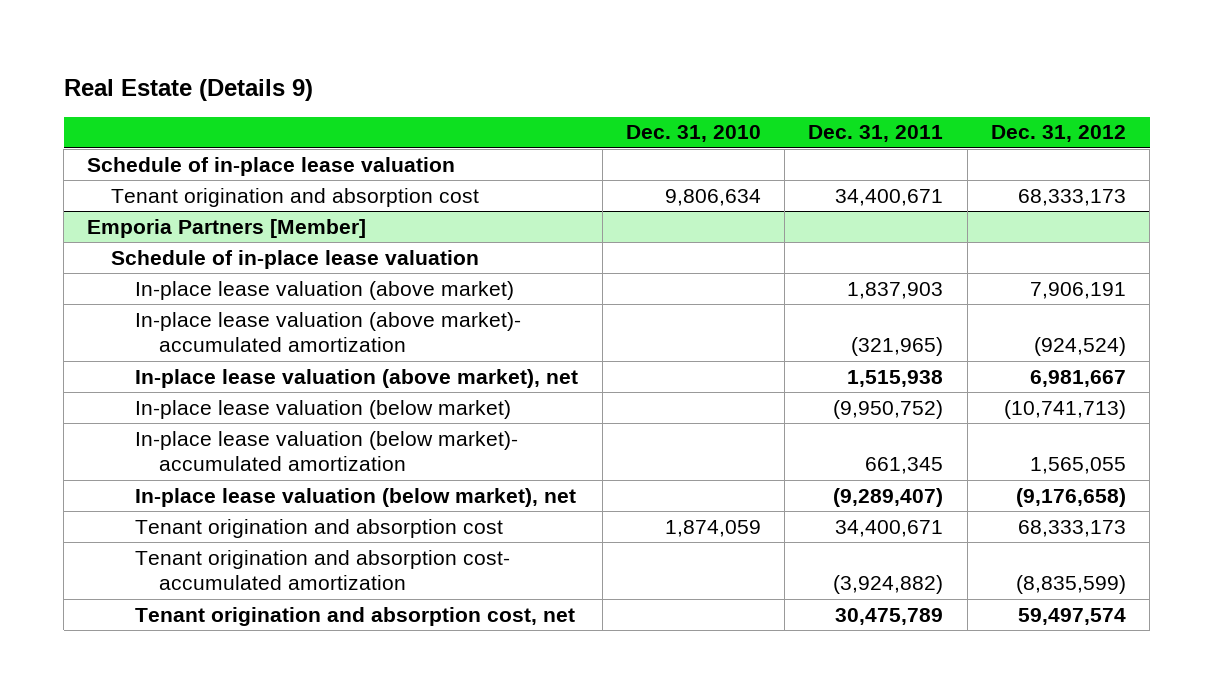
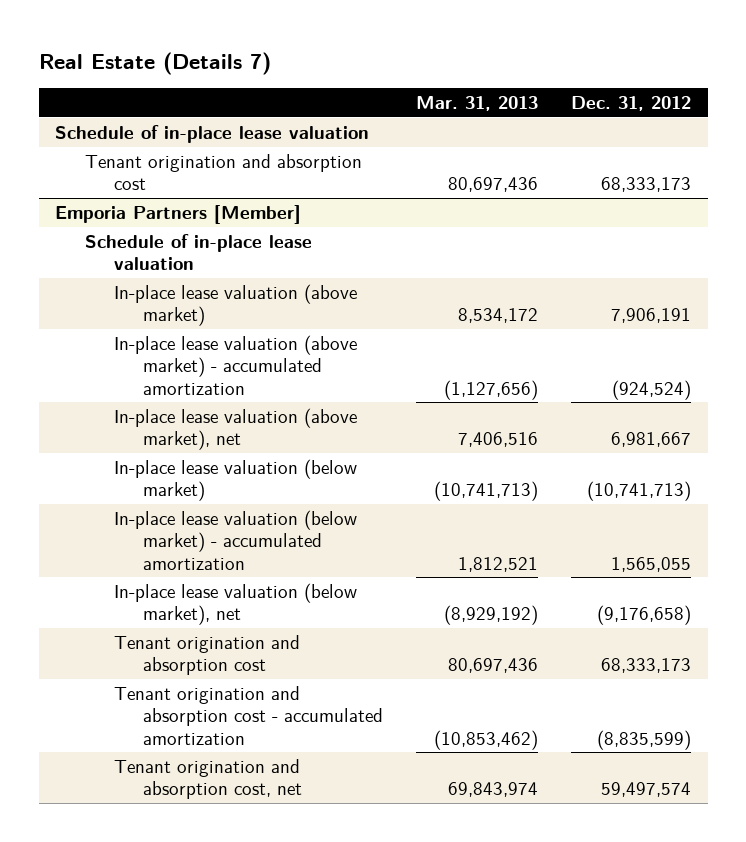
- Real Estate (Details 9)
+ Real Estate (Details 7)
- | Dec. 31, 2010 | Dec. 31, 2011 | Dec. 31, 2012
+ | Mar. 31, 2013 | Dec. 31, 2012
@ Emporia Partners [Member]
- In-place lease valuation (above market)- accumulated amortization | | (321,965) | (924,524)
+ In-place lease valuation (above market) - accumulated amortization | (1,127,656) | (924,524)
- In-place lease valuation (below market)- accumulated amortization | | 661,345 | 1,565,055
+ In-place lease valuation (below market) - accumulated amortization | 1,812,521 | 1,565,055
- Tenant origination and absorption cost- accumulated amortization | | (3,924,882) | (8,835,599)
+ Tenant origination and absorption cost - accumulated amortization | (10,853,462) | (8,835,599)

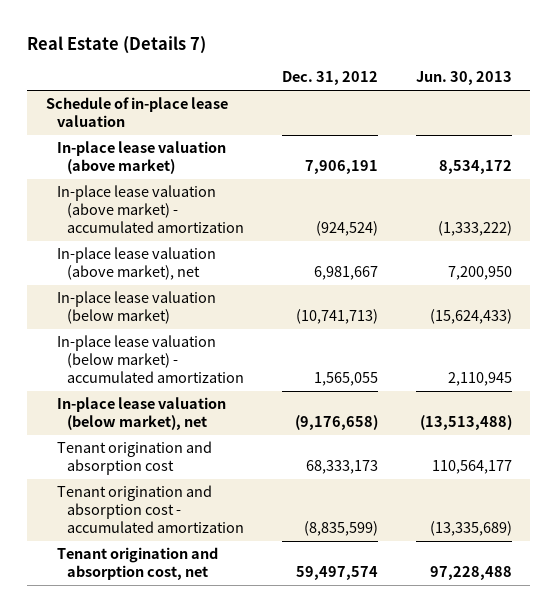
- | Mar. 31, 2013 | Dec. 31, 2012
+ | Dec. 31, 2012 | Jun. 30, 2013
- Tenant origination and absorption cost | 80,697,436 | 68,333,173
- Emporia Partners [Member]
- Schedule of in-place lease valuation

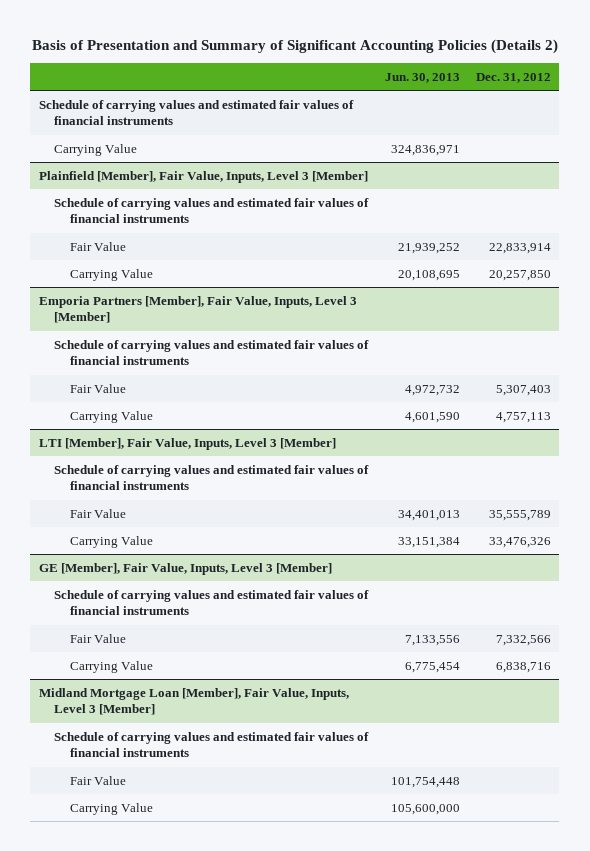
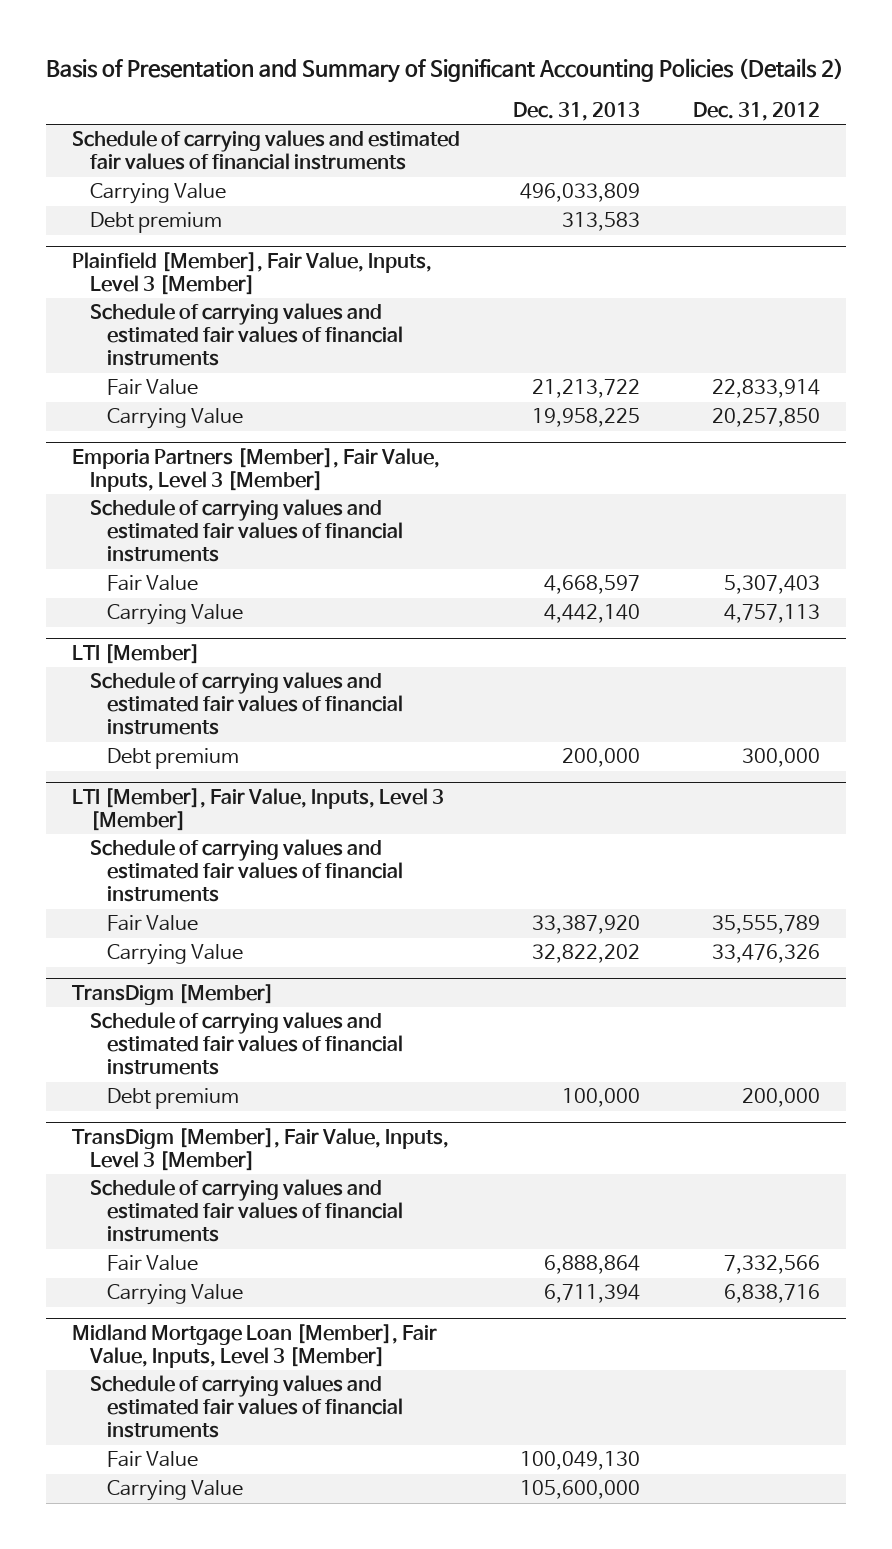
- | Jun. 30, 2013 | Dec. 31, 2012
+ | Dec. 31, 2013 | Dec. 31, 2012
+ Debt premium | 313,583 |
+ LTI [Member]
+ Schedule of carrying values and estimated fair values of financial instruments
+ Debt premium | 200,000 | 300,000
- GE [Member], Fair Value, Inputs, Level 3 [Member]
+ TransDigm [Member]
+ Debt premium | 100,000 | 200,000
+ TransDigm [Member], Fair Value, Inputs, Level 3 [Member]
+ Schedule of carrying values and estimated fair values of financial instruments

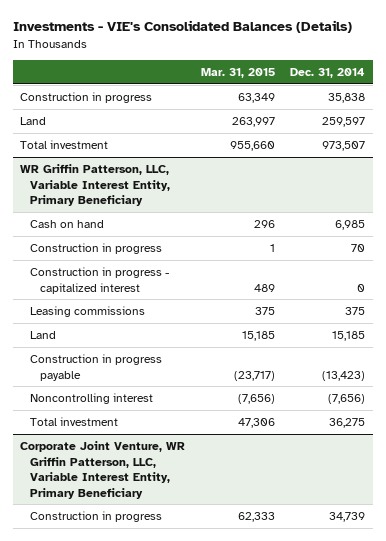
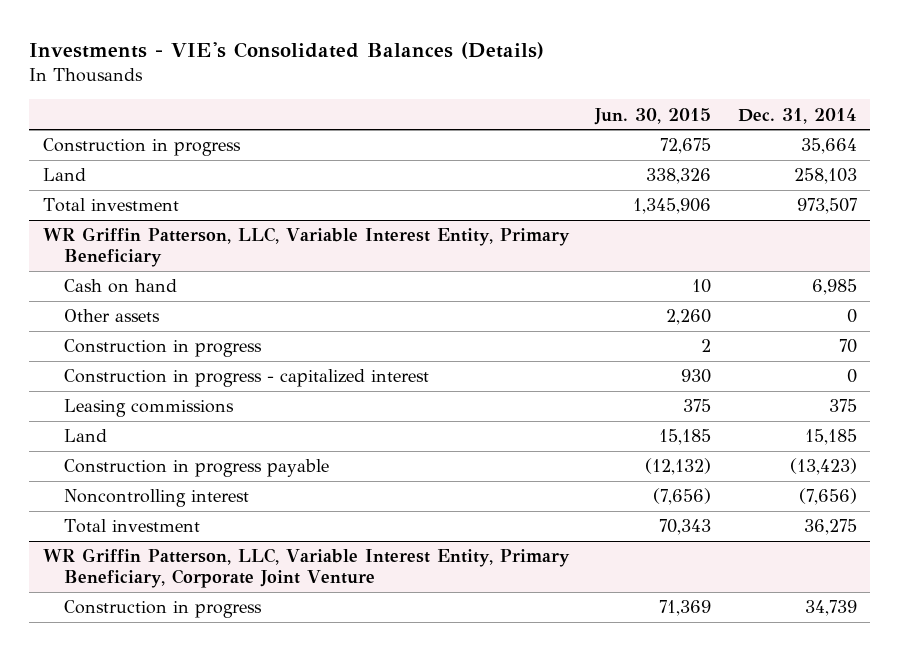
- | Mar. 31, 2015 | Dec. 31, 2014
+ | Jun. 30, 2015 | Dec. 31, 2014
- Construction in progress | 63,349 | 35,838
- Land | 263,997 | 259,597
+ Construction in progress | 72,675 | 35,664
+ Land | 338,326 | 258,103
@ WR Griffin Patterson, LLC, Variable Interest Entity, Primary Beneficiary
+ Other assets | 2,260 | 0
- Corporate Joint Venture, WR Griffin Patterson, LLC, Variable Interest Entity, Primary Beneficiary
+ WR Griffin Patterson, LLC, Variable Interest Entity, Primary Beneficiary, Corporate Joint Venture

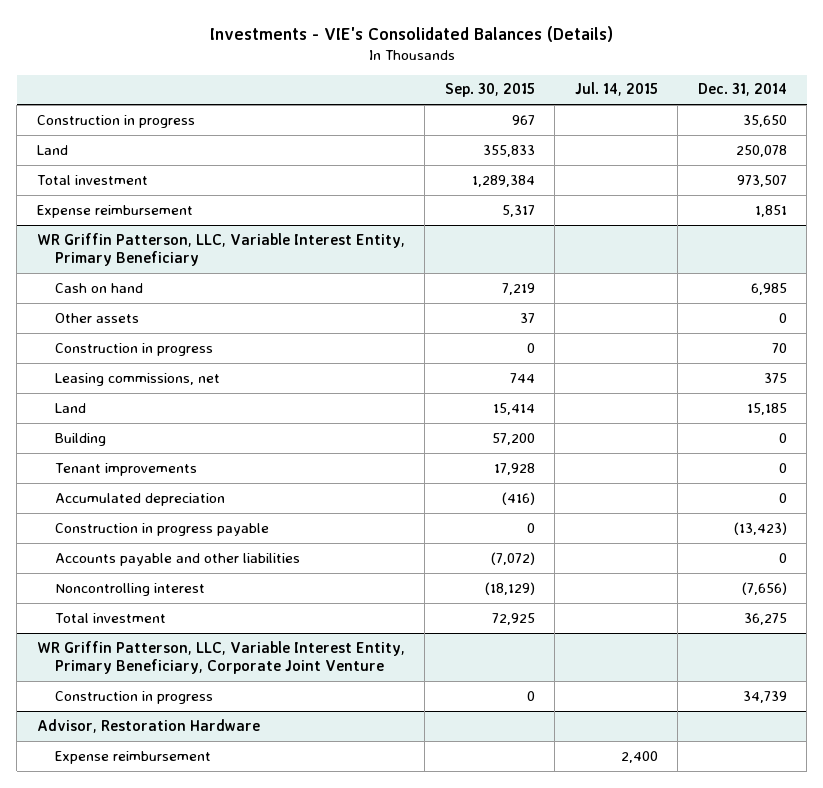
- | Jun. 30, 2015 | Dec. 31, 2014
+ | Sep. 30, 2015 | Jul. 14, 2015 | Dec. 31, 2014
- Construction in progress | 72,675 | 35,664
- Land | 338,326 | 258,103
+ Construction in progress | 967 | | 35,650
+ Land | 355,833 | | 250,078
+ Expense reimbursement | 5,317 | | 1,851
@ WR Griffin Patterson, LLC, Variable Interest Entity, Primary Beneficiary
- Construction in progress - capitalized interest | 930 | 0
- Leasing commissions | 375 | 375
+ Leasing commissions, net | 744 | | 375
+ Building | 57,200 | | 0
+ Tenant improvements | 17,928 | | 0
+ Accumulated depreciation | (416) | | 0
+ Accounts payable and other liabilities | (7,072) | | 0
+ Advisor, Restoration Hardware
+ Expense reimbursement | | 2,400 |

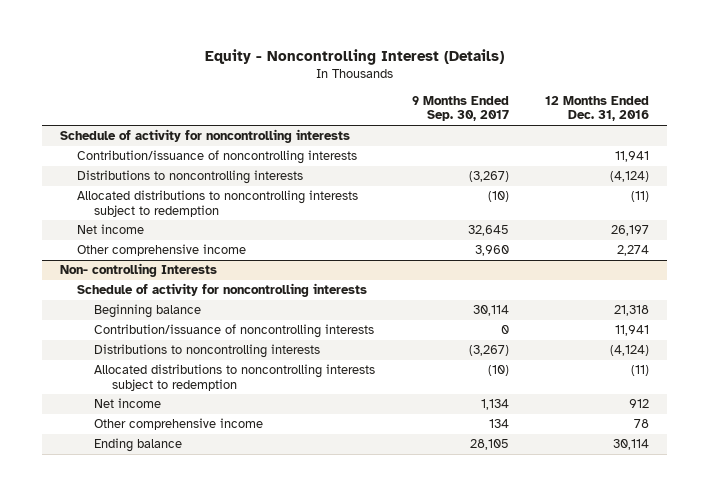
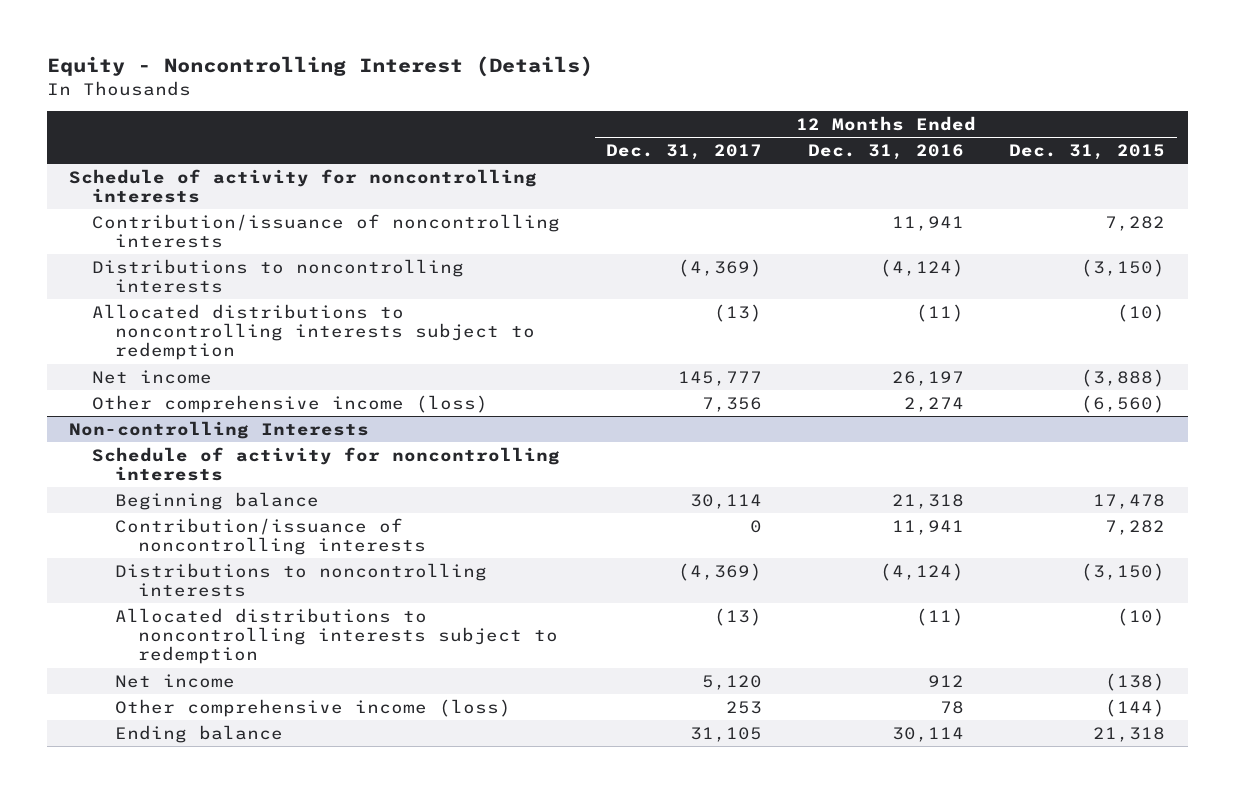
- | 9 Months Ended Sep. 30, 2017 | 12 Months Ended Dec. 31, 2016
+ | 12 Months Ended Dec. 31, 2017 | 12 Months Ended Dec. 31, 2016 | 12 Months Ended Dec. 31, 2015
- Other comprehensive income | 3,960 | 2,274
- Non- controlling Interests
+ Other comprehensive income (loss) | 7,356 | 2,274 | (6,560)
+ Non-controlling Interests
- Other comprehensive income | 134 | 78
+ Other comprehensive income (loss) | 253 | 78 | (144)

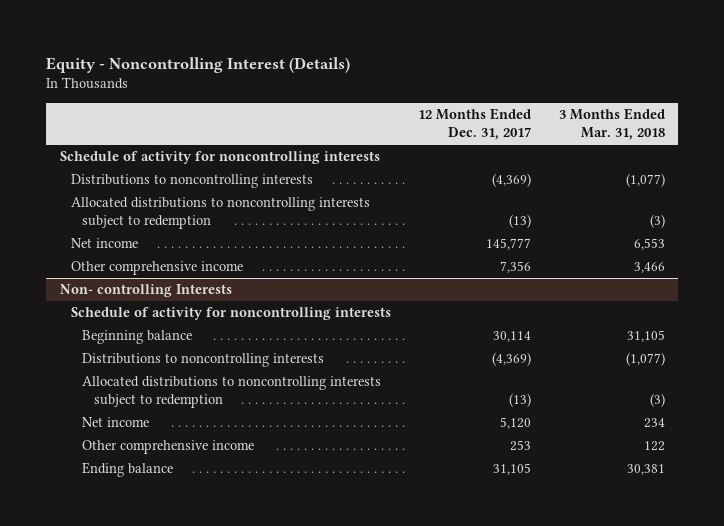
- | 12 Months Ended Dec. 31, 2017 | 12 Months Ended Dec. 31, 2016 | 12 Months Ended Dec. 31, 2015
+ | 12 Months Ended Dec. 31, 2017 | 3 Months Ended Mar. 31, 2018
- Contribution/issuance of noncontrolling interests | | 11,941 | 7,282
- Other comprehensive income (loss) | 7,356 | 2,274 | (6,560)
- Non-controlling Interests
+ Other comprehensive income | 7,356 | 3,466
+ Non- controlling Interests
- Contribution/issuance of noncontrolling interests | 0 | 11,941 | 7,282
- Other comprehensive income (loss) | 253 | 78 | (144)
+ Other comprehensive income | 253 | 122

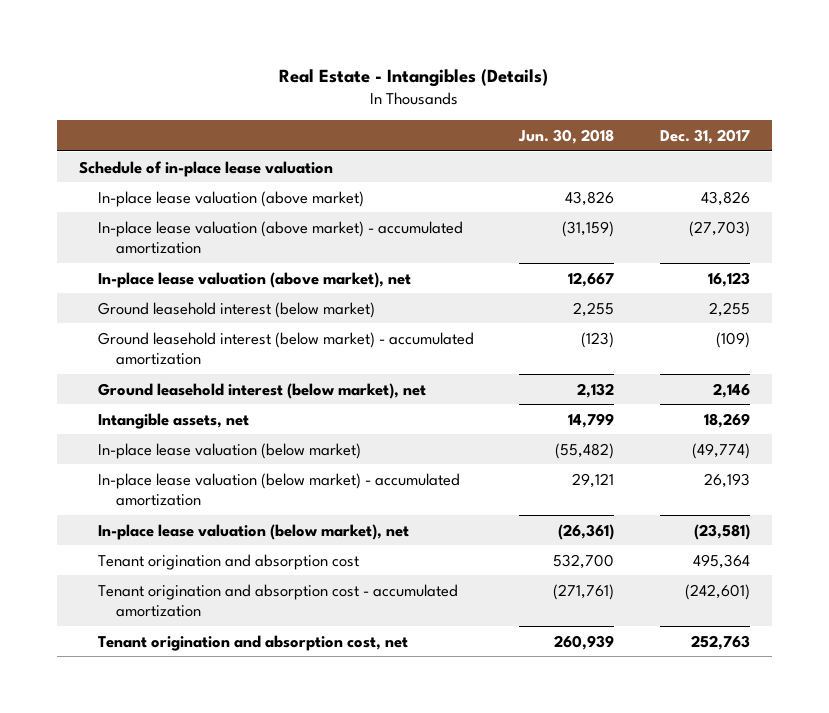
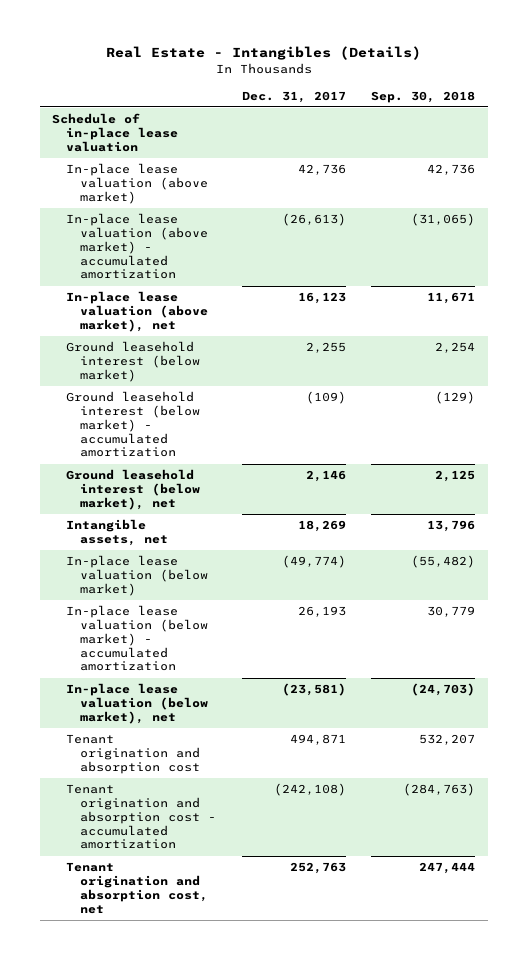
- | Jun. 30, 2018 | Dec. 31, 2017
+ | Dec. 31, 2017 | Sep. 30, 2018
- In-place lease valuation (above market) | 43,826 | 43,826
- In-place lease valuation (above market) - accumulated amortization | (31,159) | (27,703)
+ In-place lease valuation (above market) | 42,736 | 42,736
+ In-place lease valuation (above market) - accumulated amortization | (26,613) | (31,065)
- Tenant origination and absorption cost | 532,700 | 495,364
- Tenant origination and absorption cost - accumulated amortization | (271,761) | (242,601)
+ Tenant origination and absorption cost | 494,871 | 532,207
+ Tenant origination and absorption cost - accumulated amortization | (242,108) | (284,763)

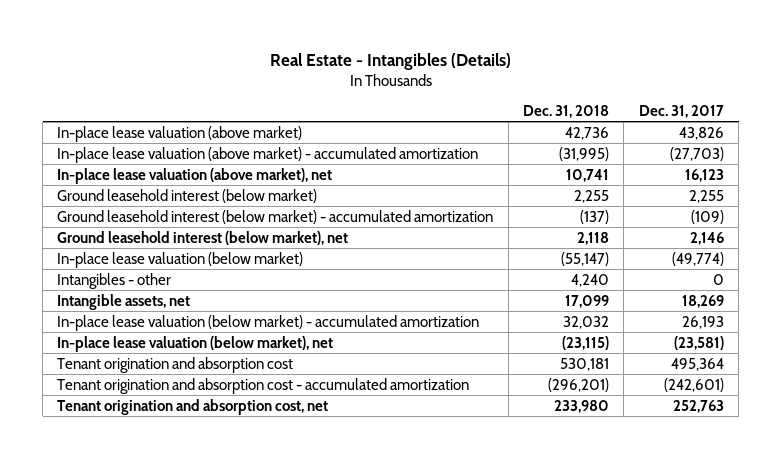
- | Dec. 31, 2017 | Sep. 30, 2018
+ | Dec. 31, 2018 | Dec. 31, 2017
- Schedule of in-place lease valuation
- In-place lease valuation (above market) | 42,736 | 42,736
- In-place lease valuation (above market) - accumulated amortization | (26,613) | (31,065)
+ In-place lease valuation (above market) | 42,736 | 43,826
+ In-place lease valuation (above market) - accumulated amortization | (31,995) | (27,703)
+ Intangibles - other | 4,240 | 0
moved down: Intangible assets, net | 17,099 | 18,269
- Tenant origination and absorption cost | 494,871 | 532,207
- Tenant origination and absorption cost - accumulated amortization | (242,108) | (284,763)
+ Tenant origination and absorption cost | 530,181 | 495,364
+ Tenant origination and absorption cost - accumulated amortization | (296,201) | (242,601)

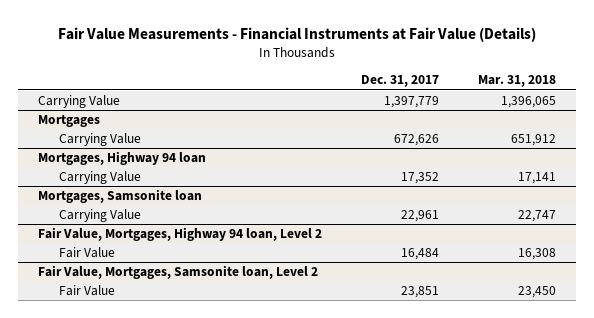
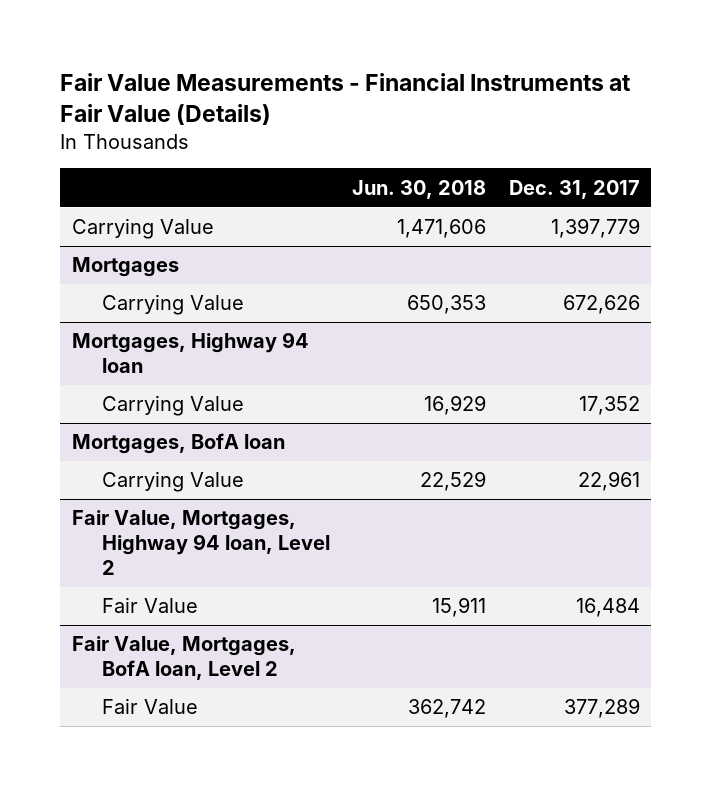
- | Dec. 31, 2017 | Mar. 31, 2018
+ | Jun. 30, 2018 | Dec. 31, 2017
- Mortgages, Samsonite loan
+ Mortgages, BofA loan
- Fair Value, Mortgages, Samsonite loan, Level 2
- Fair Value | 23,851 | 23,450
+ Fair Value, Mortgages, BofA loan, Level 2
+ Fair Value | 362,742 | 377,289

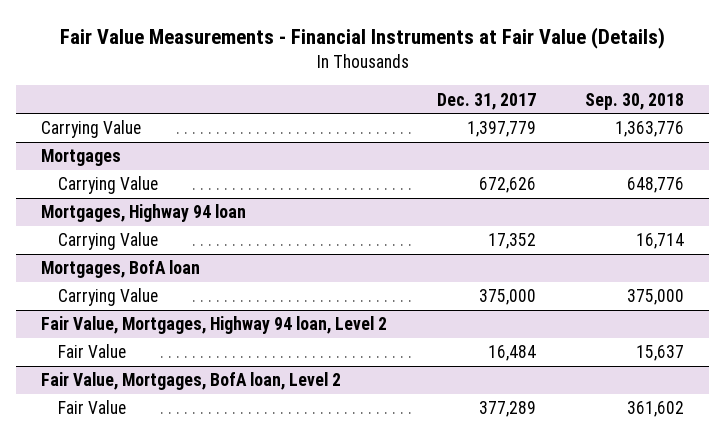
- | Jun. 30, 2018 | Dec. 31, 2017
+ | Dec. 31, 2017 | Sep. 30, 2018
@ Mortgages, BofA loan
- Carrying Value | 22,529 | 22,961
+ Carrying Value | 375,000 | 375,000

